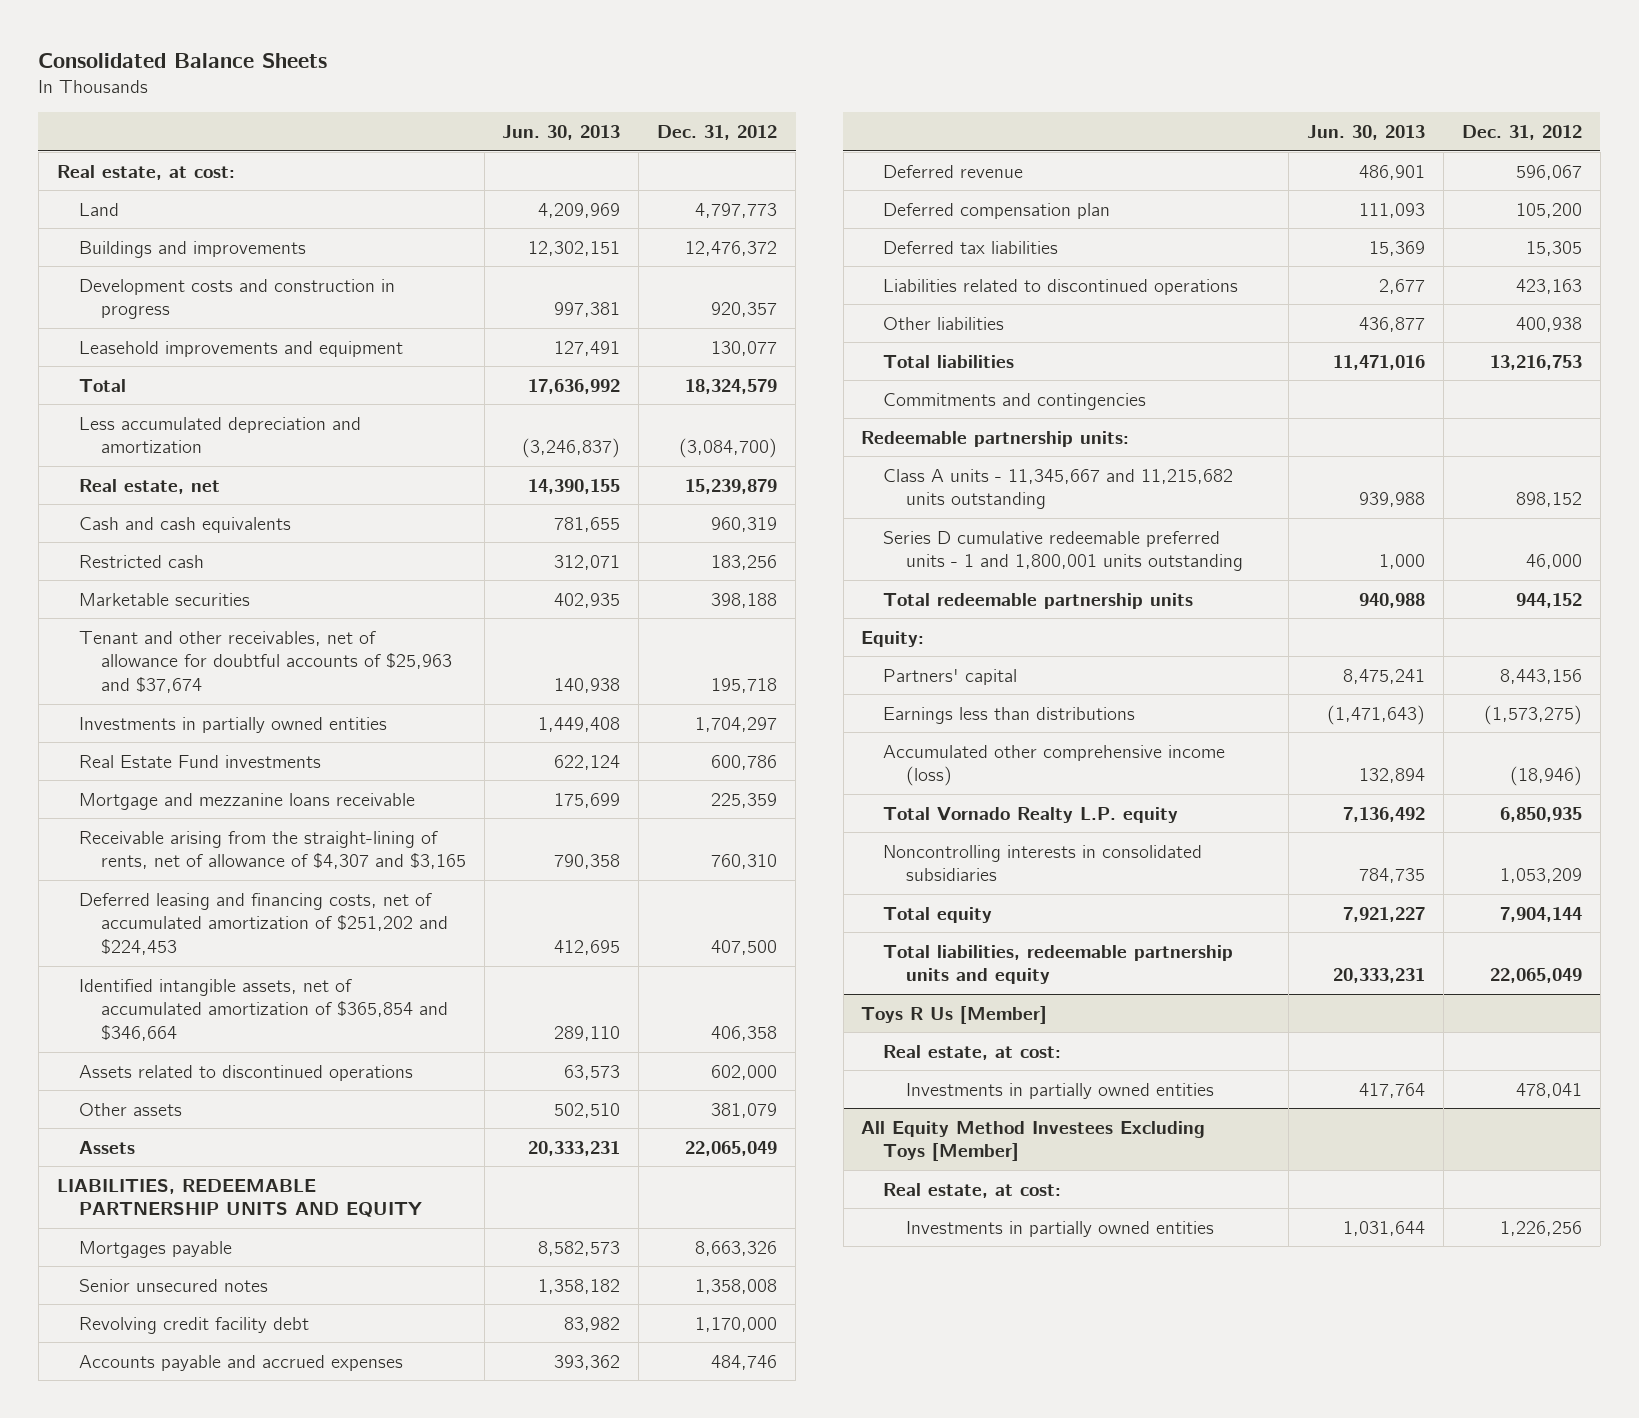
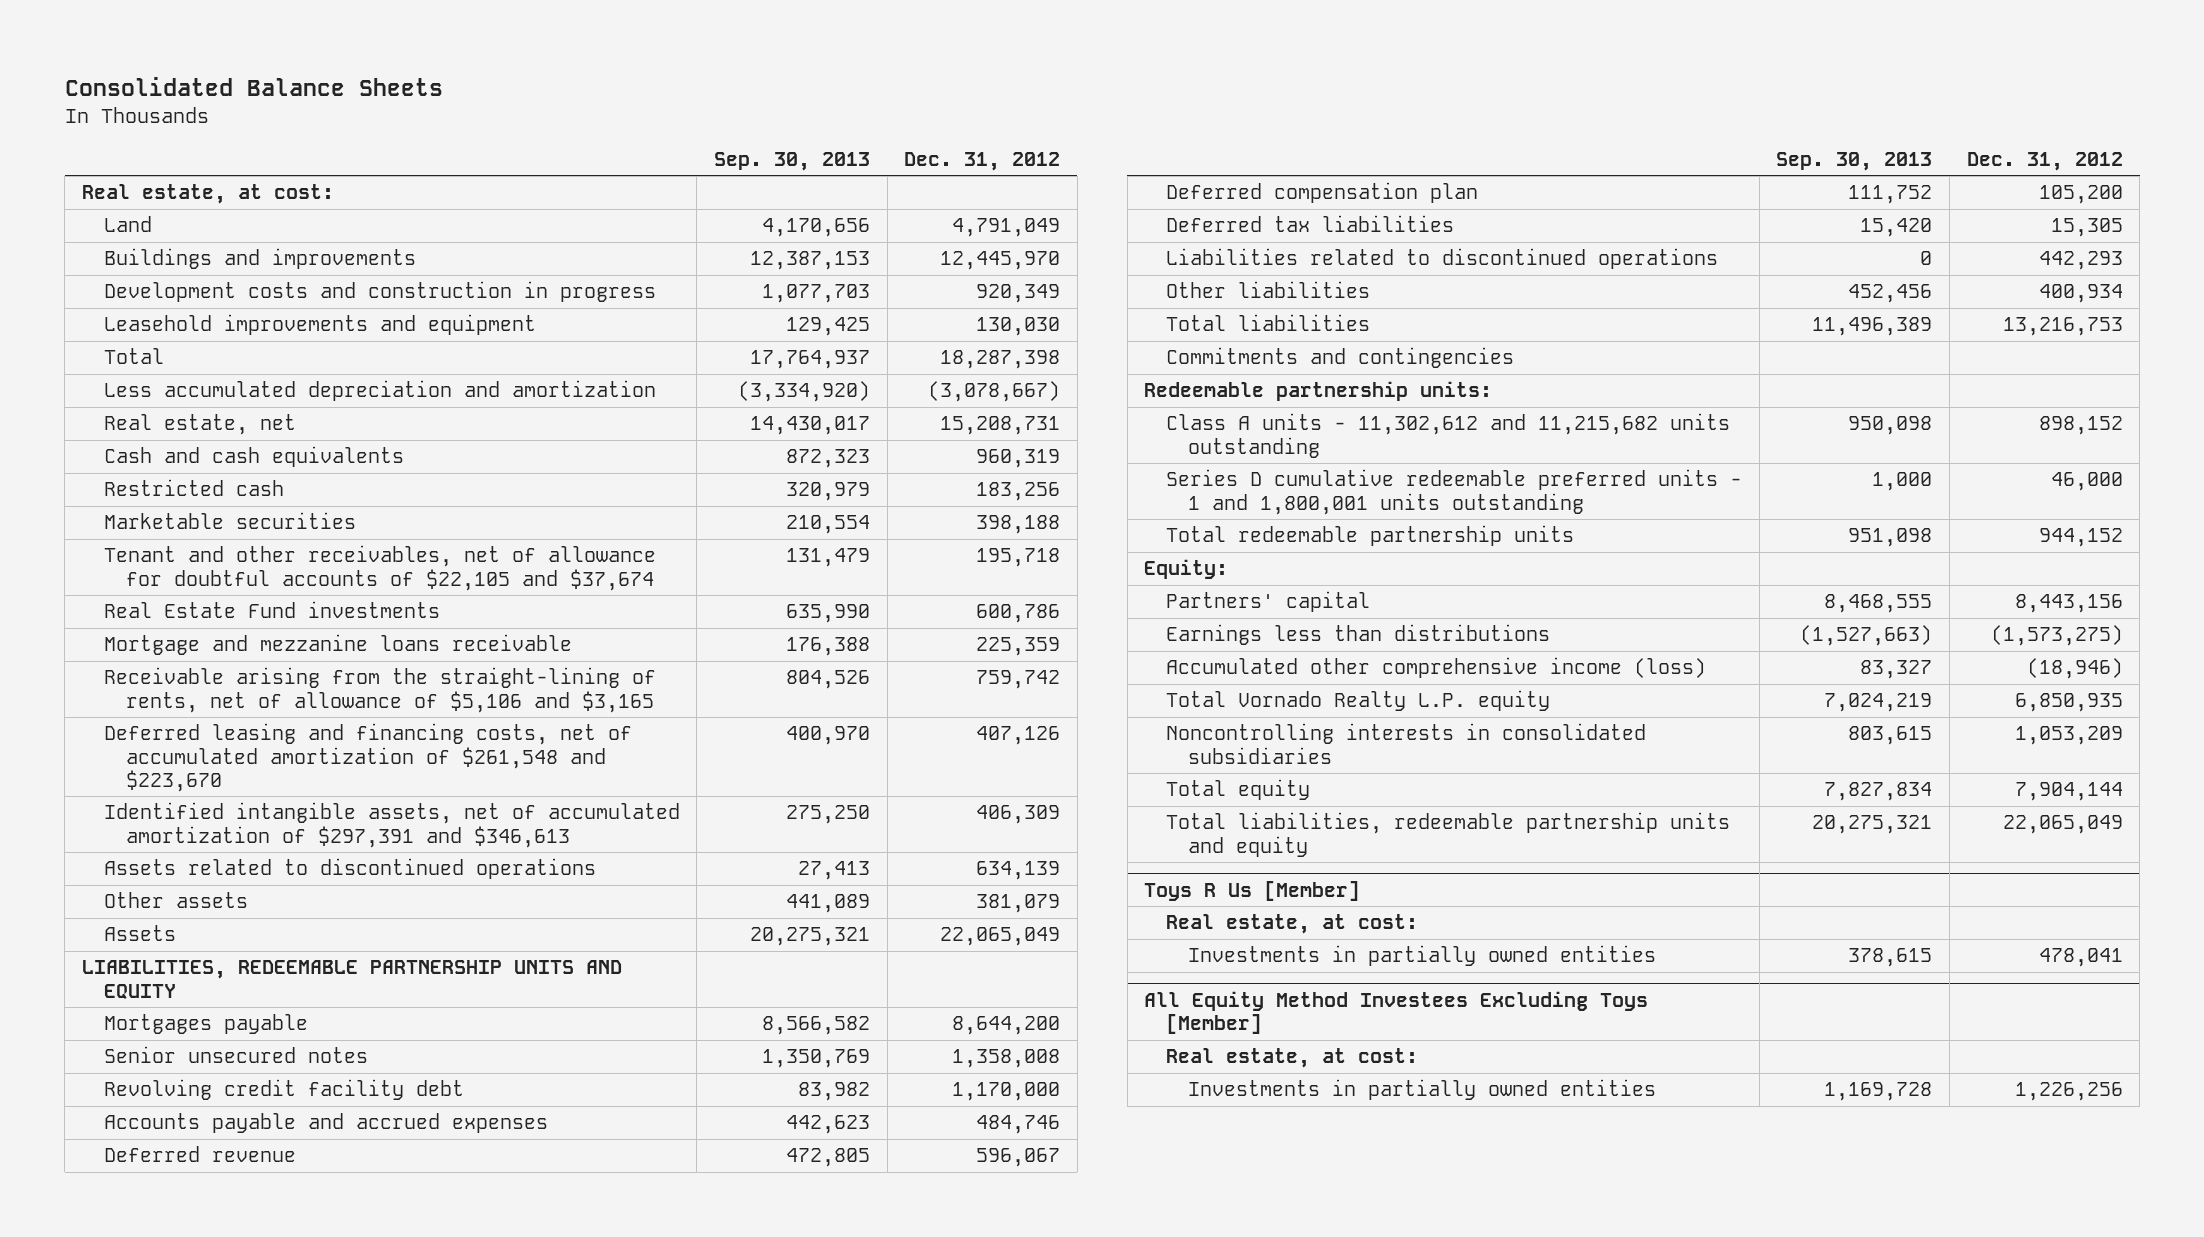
- | Jun. 30, 2013 | Dec. 31, 2012
+ | Sep. 30, 2013 | Dec. 31, 2012
- Land | 4,209,969 | 4,797,773
- Buildings and improvements | 12,302,151 | 12,476,372
- Development costs and construction in progress | 997,381 | 920,357
- Leasehold improvements and equipment | 127,491 | 130,077
- Total | 17,636,992 | 18,324,579
- Less accumulated depreciation and amortization | (3,246,837) | (3,084,700)
- Real estate, net | 14,390,155 | 15,239,879
+ Land | 4,170,656 | 4,791,049
+ Buildings and improvements | 12,387,153 | 12,445,970
+ Development costs and construction in progress | 1,077,703 | 920,349
+ Leasehold improvements and equipment | 129,425 | 130,030
+ Total | 17,764,937 | 18,287,398
+ Less accumulated depreciation and amortization | (3,334,920) | (3,078,667)
+ Real estate, net | 14,430,017 | 15,208,731
- Tenant and other receivables, net of allowance for doubtful accounts of $25,963 and $37,674 | 140,938 | 195,718
- Investments in partially owned entities | 1,449,408 | 1,704,297
+ Tenant and other receivables, net of allowance for doubtful accounts of $22,105 and $37,674 | 131,479 | 195,718
- Receivable arising from the straight-lining of rents, net of allowance of $4,307 and $3,165 | 790,358 | 760,310
- Deferred leasing and financing costs, net of accumulated amortization of $251,202 and $224,453 | 412,695 | 407,500
- Identified intangible assets, net of accumulated amortization of $365,854 and $346,664 | 289,110 | 406,358
- Assets related to discontinued operations | 63,573 | 602,000
+ Receivable arising from the straight-lining of rents, net of allowance of $5,106 and $3,165 | 804,526 | 759,742
+ Deferred leasing and financing costs, net of accumulated amortization of $261,548 and $223,670 | 400,970 | 407,126
+ Identified intangible assets, net of accumulated amortization of $297,391 and $346,613 | 275,250 | 406,309
+ Assets related to discontinued operations | 27,413 | 634,139
- Mortgages payable | 8,582,573 | 8,663,326
+ Mortgages payable | 8,566,582 | 8,644,200
- Liabilities related to discontinued operations | 2,677 | 423,163
- Other liabilities | 436,877 | 400,938
+ Liabilities related to discontinued operations | 0 | 442,293
+ Other liabilities | 452,456 | 400,934
- Class A units - 11,345,667 and 11,215,682 units outstanding | 939,988 | 898,152
+ Class A units - 11,302,612 and 11,215,682 units outstanding | 950,098 | 898,152

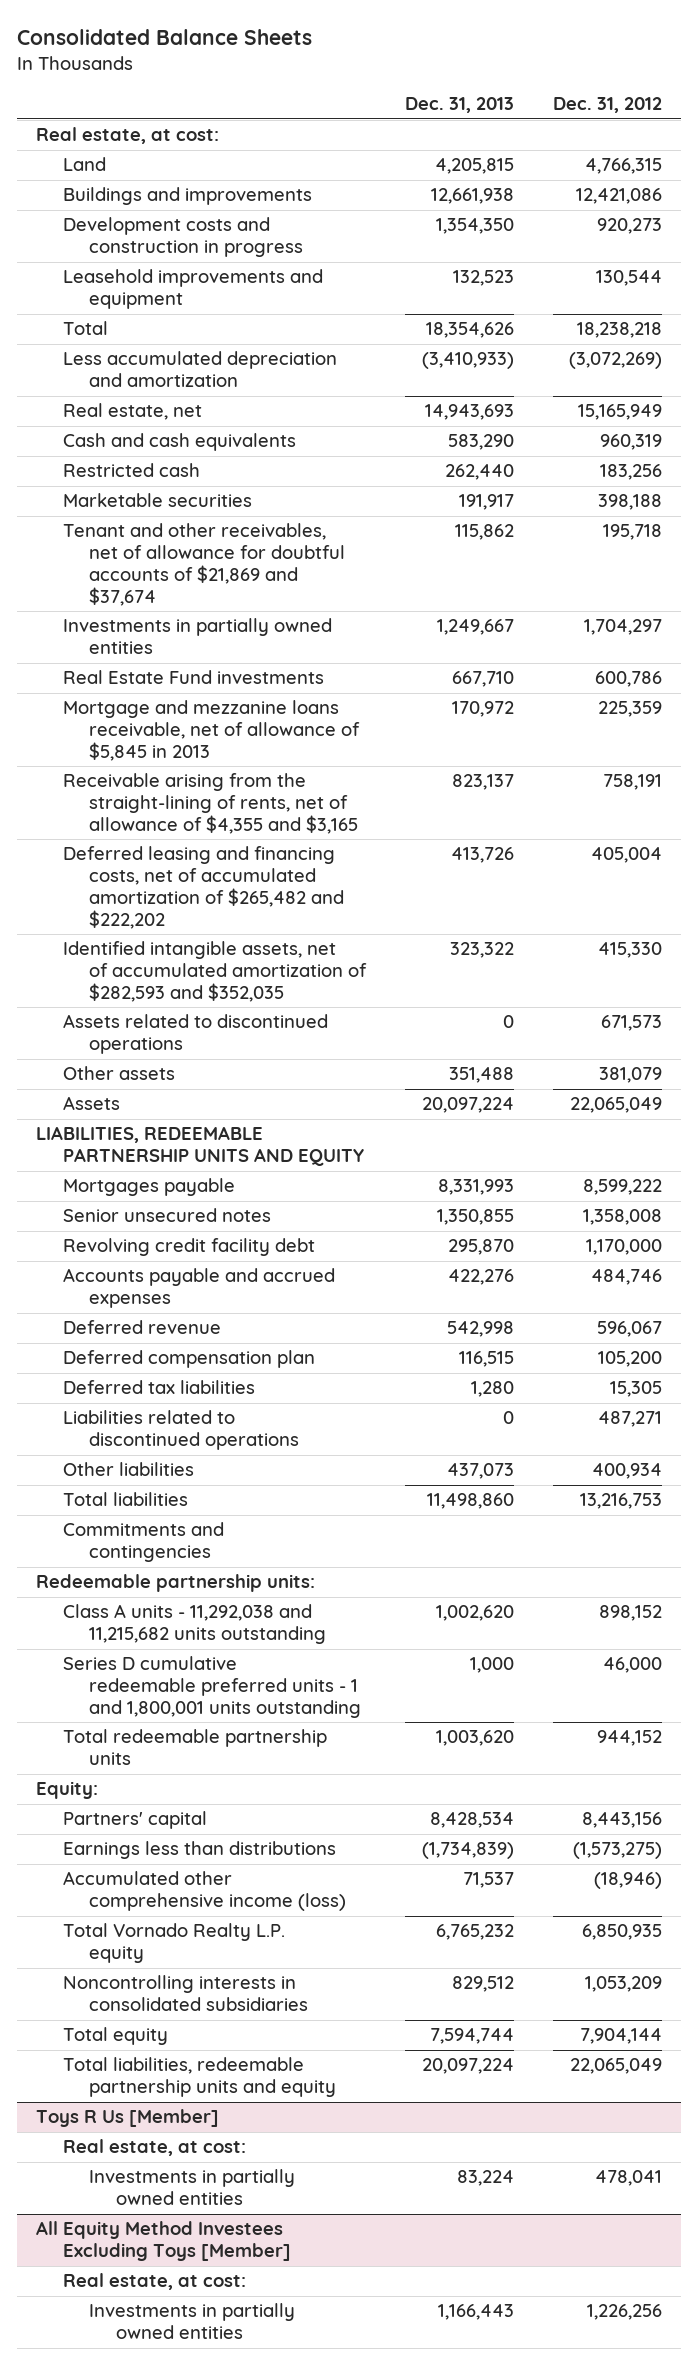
- | Sep. 30, 2013 | Dec. 31, 2012
+ | Dec. 31, 2013 | Dec. 31, 2012
- Land | 4,170,656 | 4,791,049
- Buildings and improvements | 12,387,153 | 12,445,970
- Development costs and construction in progress | 1,077,703 | 920,349
- Leasehold improvements and equipment | 129,425 | 130,030
- Total | 17,764,937 | 18,287,398
- Less accumulated depreciation and amortization | (3,334,920) | (3,078,667)
- Real estate, net | 14,430,017 | 15,208,731
+ Land | 4,205,815 | 4,766,315
+ Buildings and improvements | 12,661,938 | 12,421,086
+ Development costs and construction in progress | 1,354,350 | 920,273
+ Leasehold improvements and equipment | 132,523 | 130,544
+ Total | 18,354,626 | 18,238,218
+ Less accumulated depreciation and amortization | (3,410,933) | (3,072,269)
+ Real estate, net | 14,943,693 | 15,165,949
- Tenant and other receivables, net of allowance for doubtful accounts of $22,105 and $37,674 | 131,479 | 195,718
+ Tenant and other receivables, net of allowance for doubtful accounts of $21,869 and $37,674 | 115,862 | 195,718
+ Investments in partially owned entities | 1,249,667 | 1,704,297
- Mortgage and mezzanine loans receivable | 176,388 | 225,359
- Receivable arising from the straight-lining of rents, net of allowance of $5,106 and $3,165 | 804,526 | 759,742
- Deferred leasing and financing costs, net of accumulated amortization of $261,548 and $223,670 | 400,970 | 407,126
- Identified intangible assets, net of accumulated amortization of $297,391 and $346,613 | 275,250 | 406,309
- Assets related to discontinued operations | 27,413 | 634,139
+ Mortgage and mezzanine loans receivable, net of allowance of $5,845 in 2013 | 170,972 | 225,359
+ Receivable arising from the straight-lining of rents, net of allowance of $4,355 and $3,165 | 823,137 | 758,191
+ Deferred leasing and financing costs, net of accumulated amortization of $265,482 and $222,202 | 413,726 | 405,004
+ Identified intangible assets, net of accumulated amortization of $282,593 and $352,035 | 323,322 | 415,330
+ Assets related to discontinued operations | 0 | 671,573
- Mortgages payable | 8,566,582 | 8,644,200
+ Mortgages payable | 8,331,993 | 8,599,222
- Liabilities related to discontinued operations | 0 | 442,293
+ Liabilities related to discontinued operations | 0 | 487,271
- Class A units - 11,302,612 and 11,215,682 units outstanding | 950,098 | 898,152
+ Class A units - 11,292,038 and 11,215,682 units outstanding | 1,002,620 | 898,152

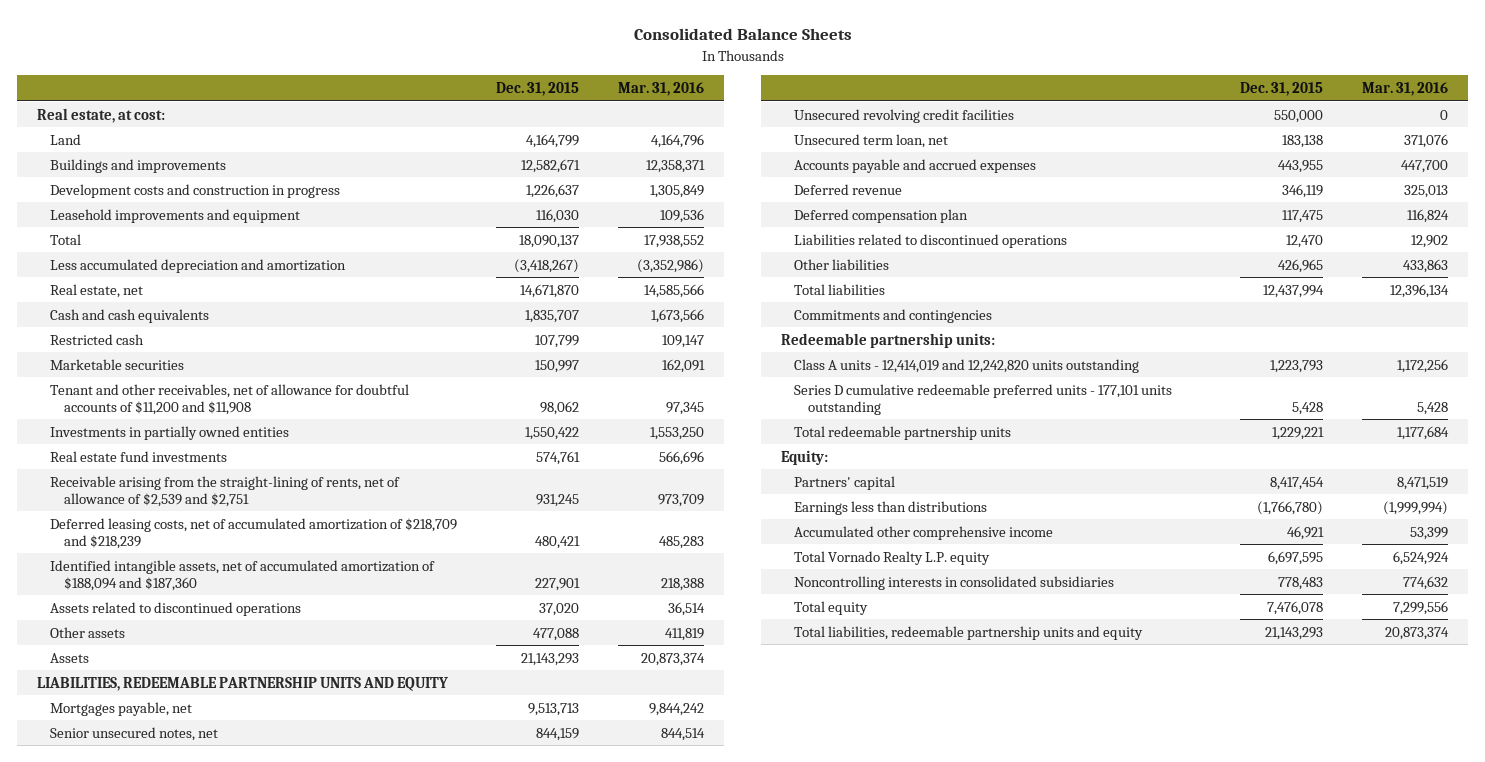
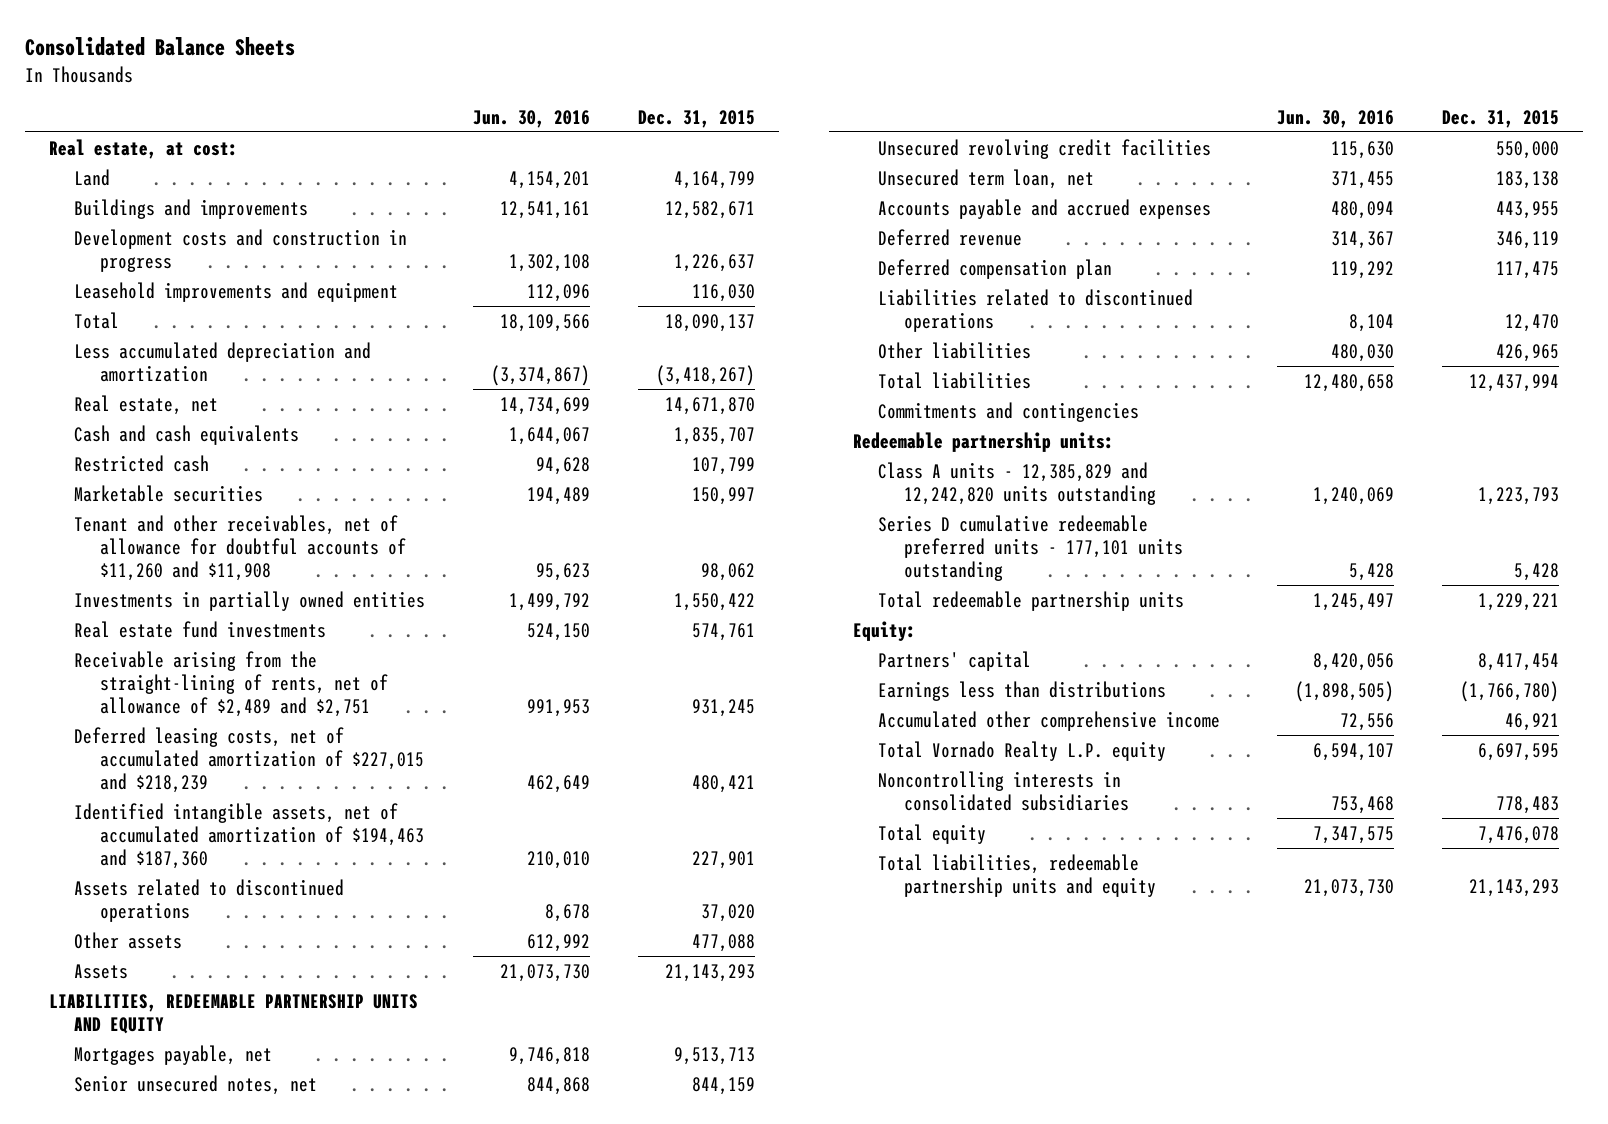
- | Dec. 31, 2015 | Mar. 31, 2016
+ | Jun. 30, 2016 | Dec. 31, 2015
- Tenant and other receivables, net of allowance for doubtful accounts of $11,200 and $11,908 | 98,062 | 97,345
+ Tenant and other receivables, net of allowance for doubtful accounts of $11,260 and $11,908 | 95,623 | 98,062
- Receivable arising from the straight-lining of rents, net of allowance of $2,539 and $2,751 | 931,245 | 973,709
- Deferred leasing costs, net of accumulated amortization of $218,709 and $218,239 | 480,421 | 485,283
- Identified intangible assets, net of accumulated amortization of $188,094 and $187,360 | 227,901 | 218,388
+ Receivable arising from the straight-lining of rents, net of allowance of $2,489 and $2,751 | 991,953 | 931,245
+ Deferred leasing costs, net of accumulated amortization of $227,015 and $218,239 | 462,649 | 480,421
+ Identified intangible assets, net of accumulated amortization of $194,463 and $187,360 | 210,010 | 227,901
- Class A units - 12,414,019 and 12,242,820 units outstanding | 1,223,793 | 1,172,256
+ Class A units - 12,385,829 and 12,242,820 units outstanding | 1,240,069 | 1,223,793

